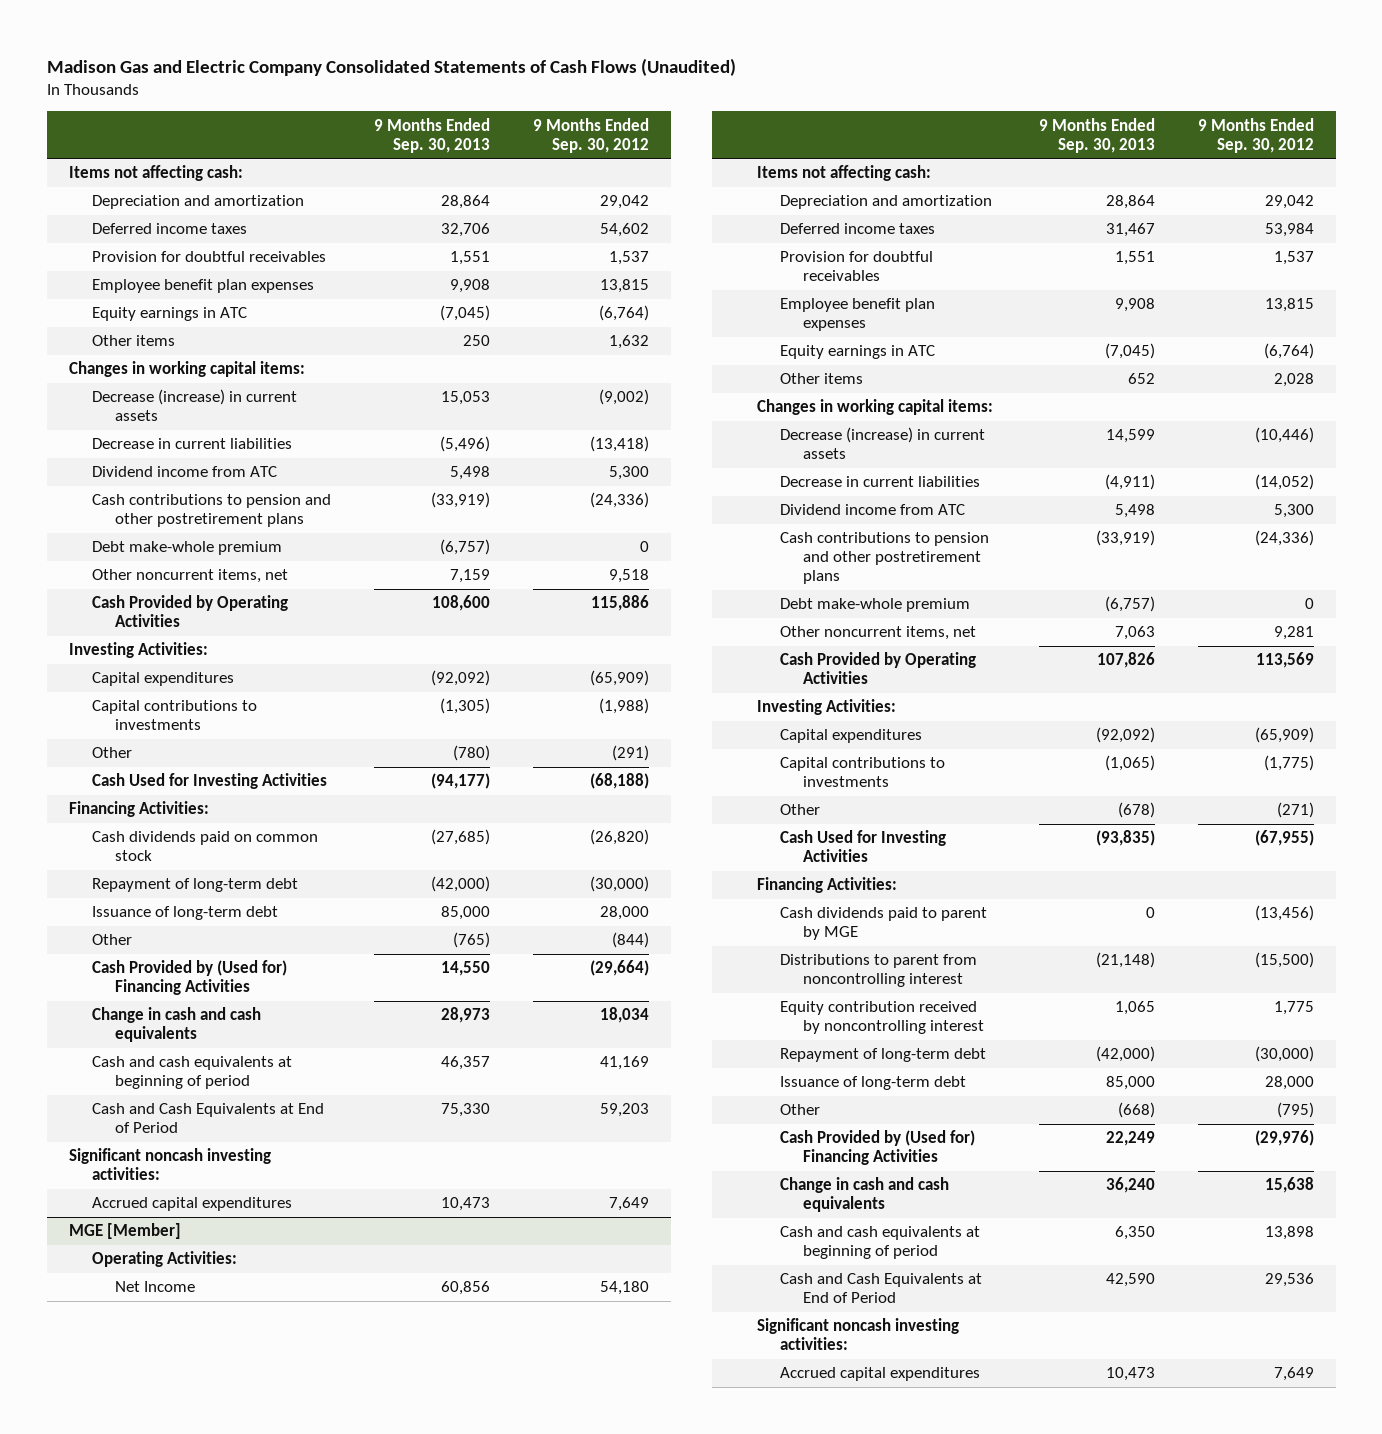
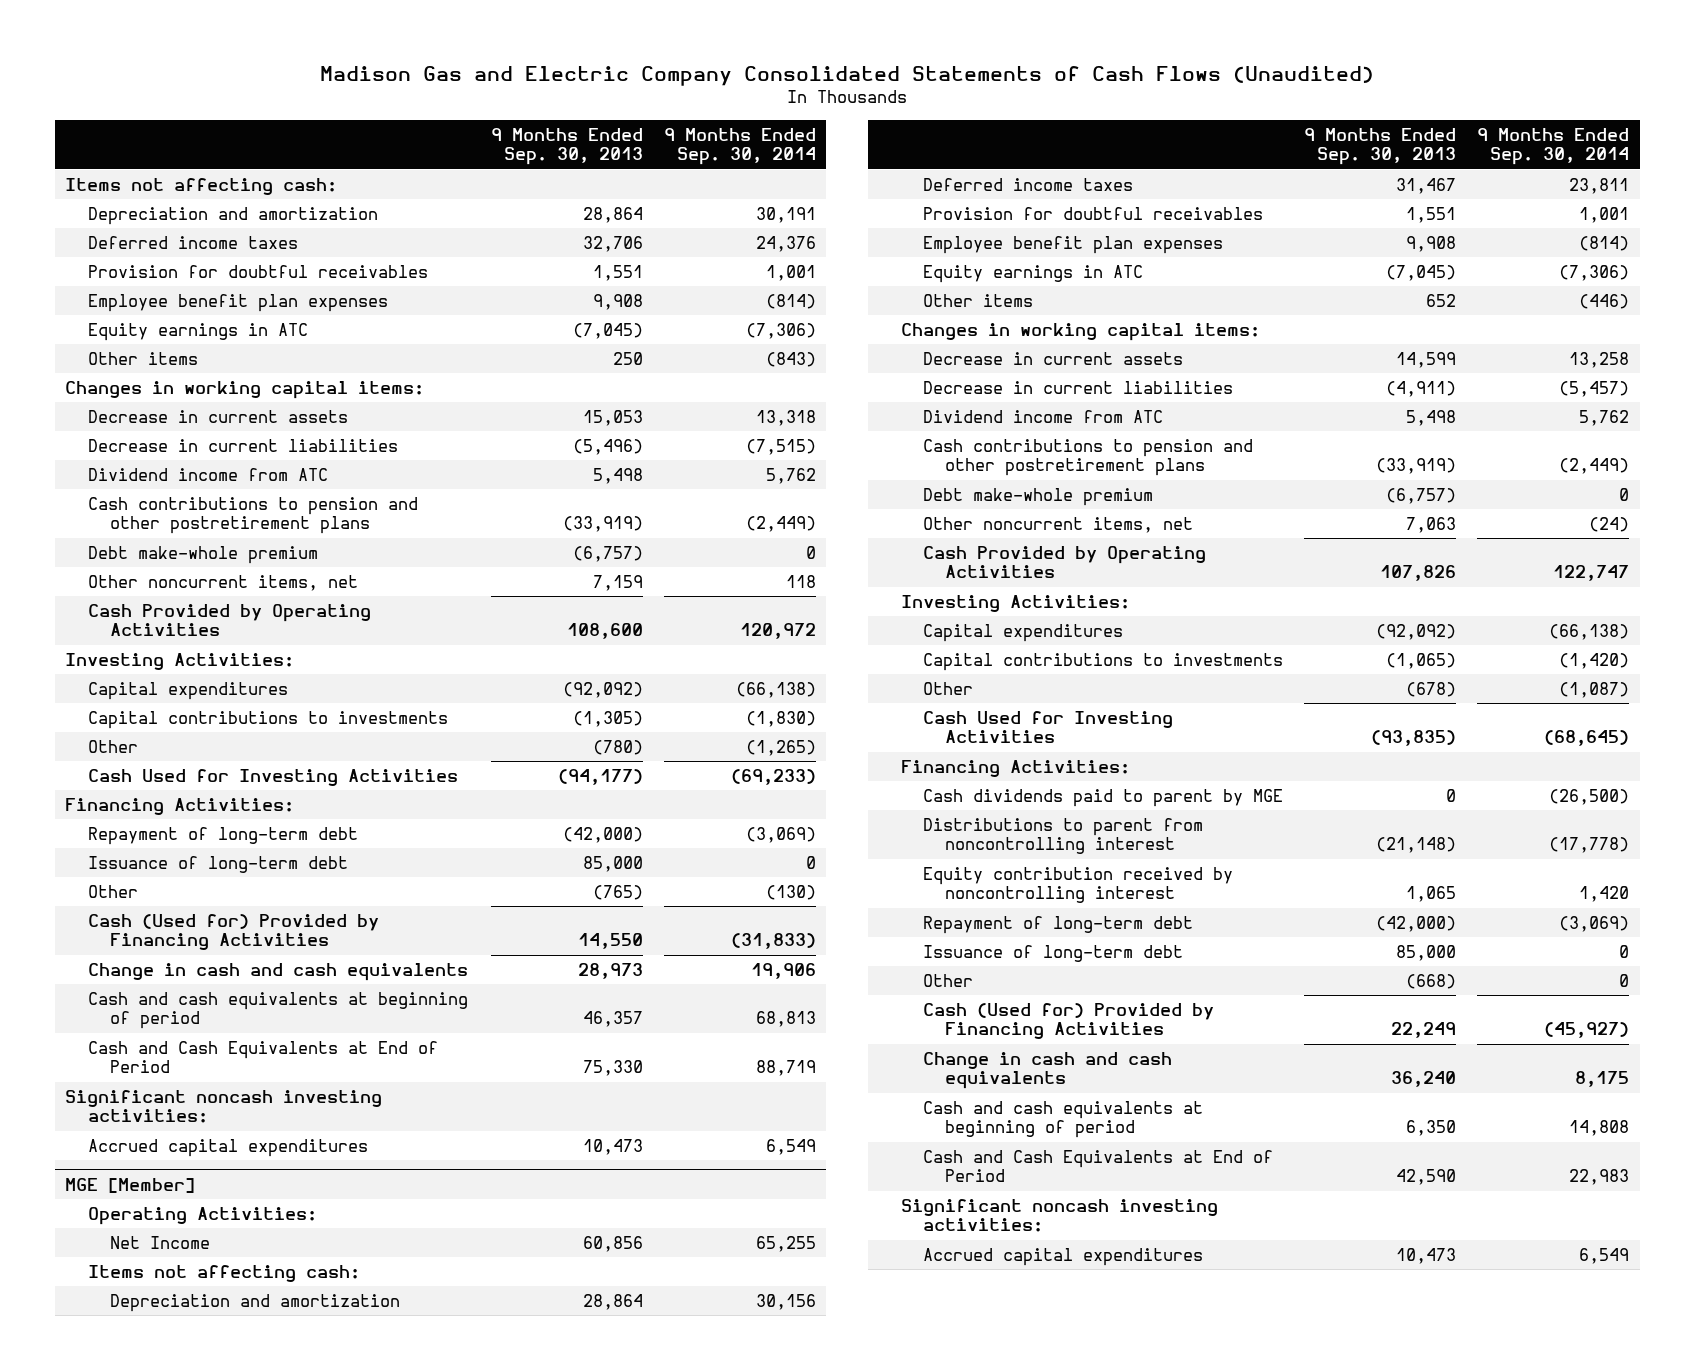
- | 9 Months Ended Sep. 30, 2013 | 9 Months Ended Sep. 30, 2012
+ | 9 Months Ended Sep. 30, 2013 | 9 Months Ended Sep. 30, 2014
- Decrease (increase) in current assets | 15,053 | (9,002)
+ Decrease in current assets | 15,053 | 13,318
- Cash dividends paid on common stock | (27,685) | (26,820)
- Cash Provided by (Used for) Financing Activities | 14,550 | (29,664)
+ Cash (Used for) Provided by Financing Activities | 14,550 | (31,833)
@ MGE [Member]
- Decrease (increase) in current assets | 14,599 | (10,446)
+ Decrease in current assets | 14,599 | 13,258
- Cash Provided by (Used for) Financing Activities | 22,249 | (29,976)
+ Cash (Used for) Provided by Financing Activities | 22,249 | (45,927)

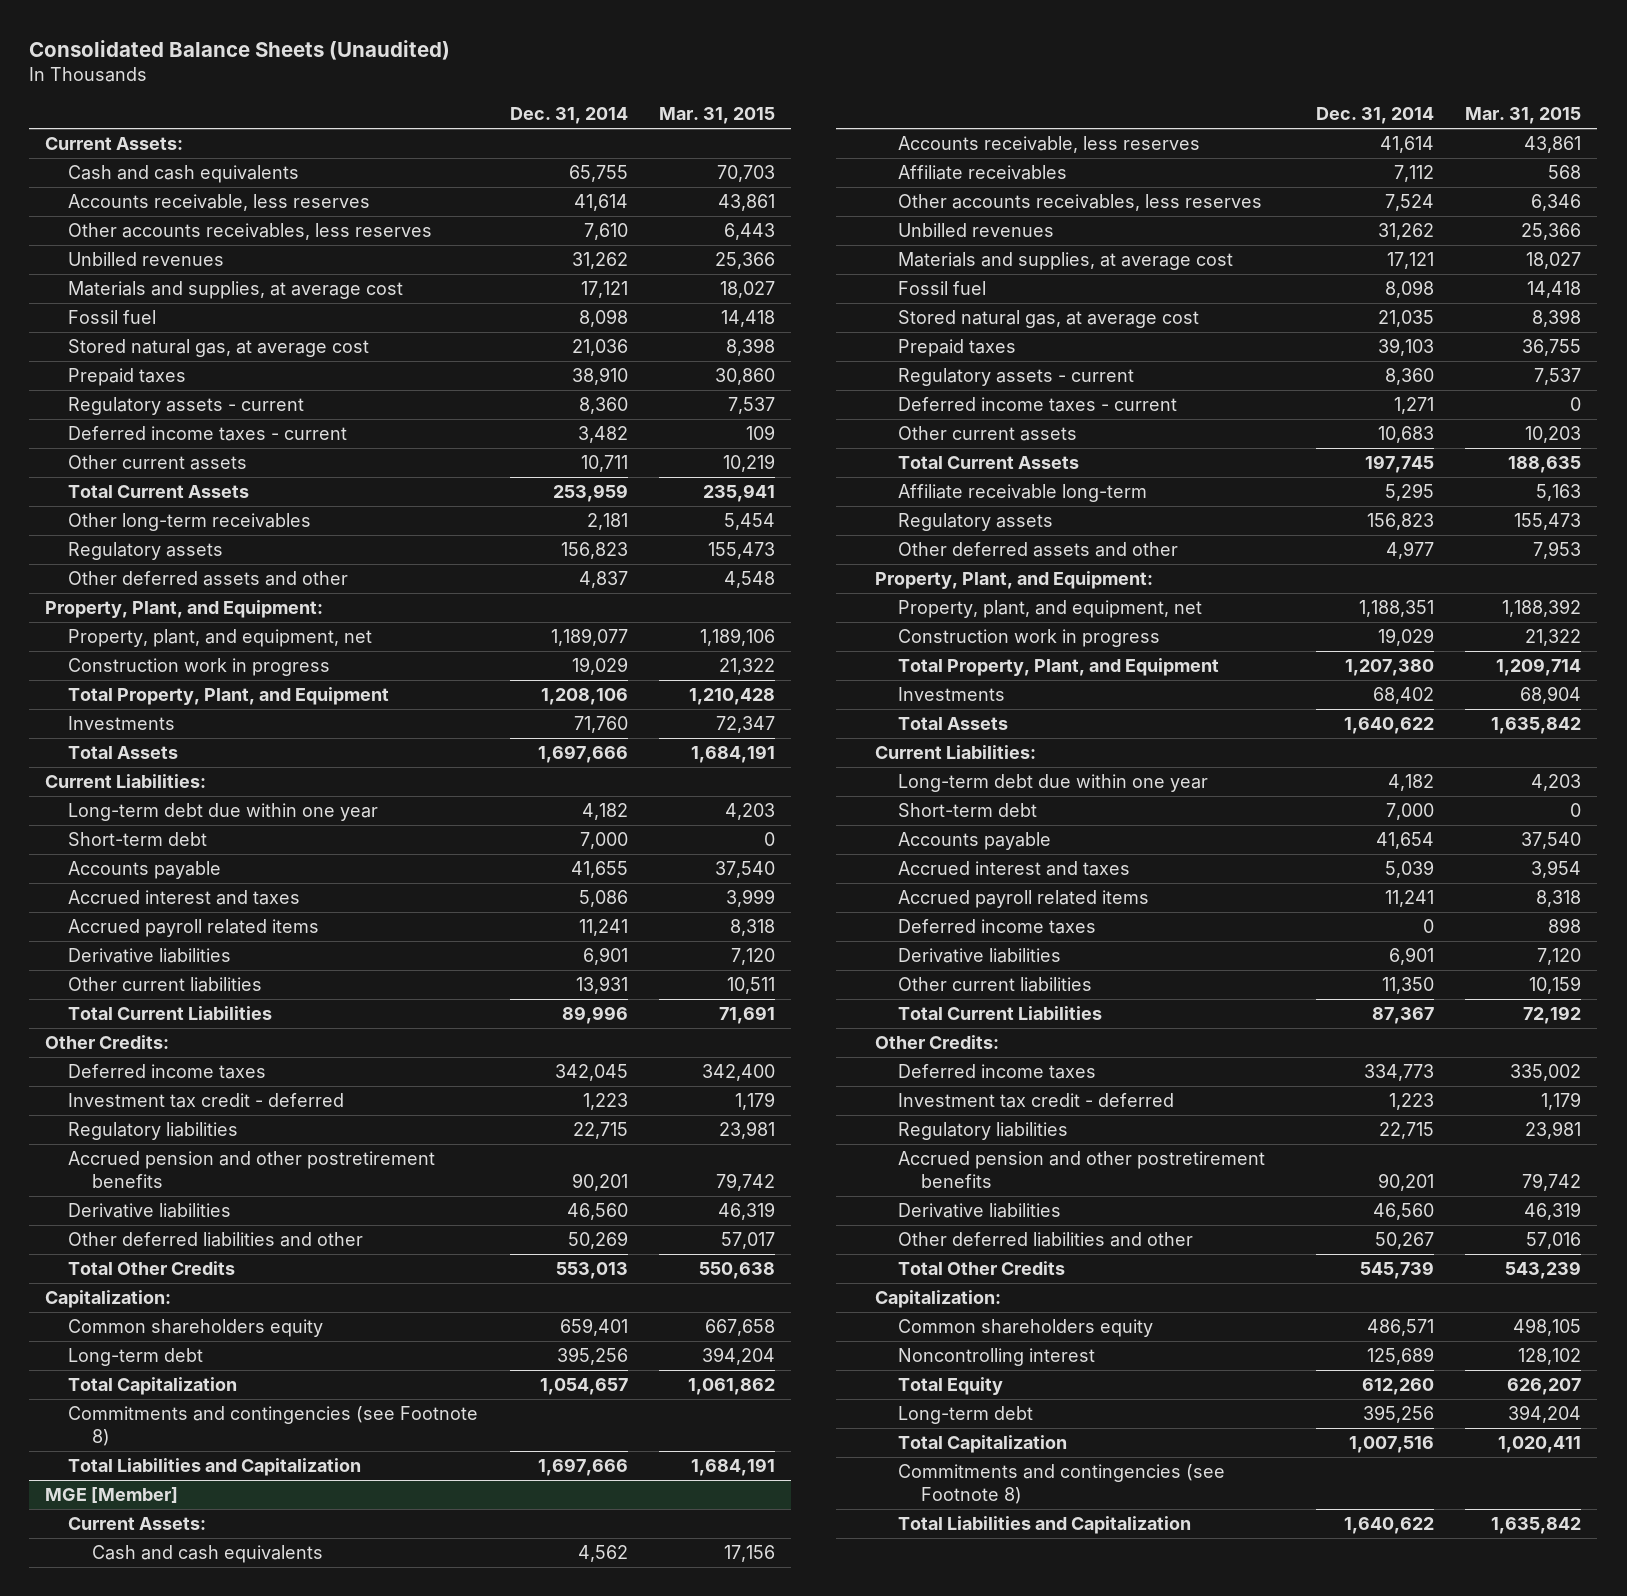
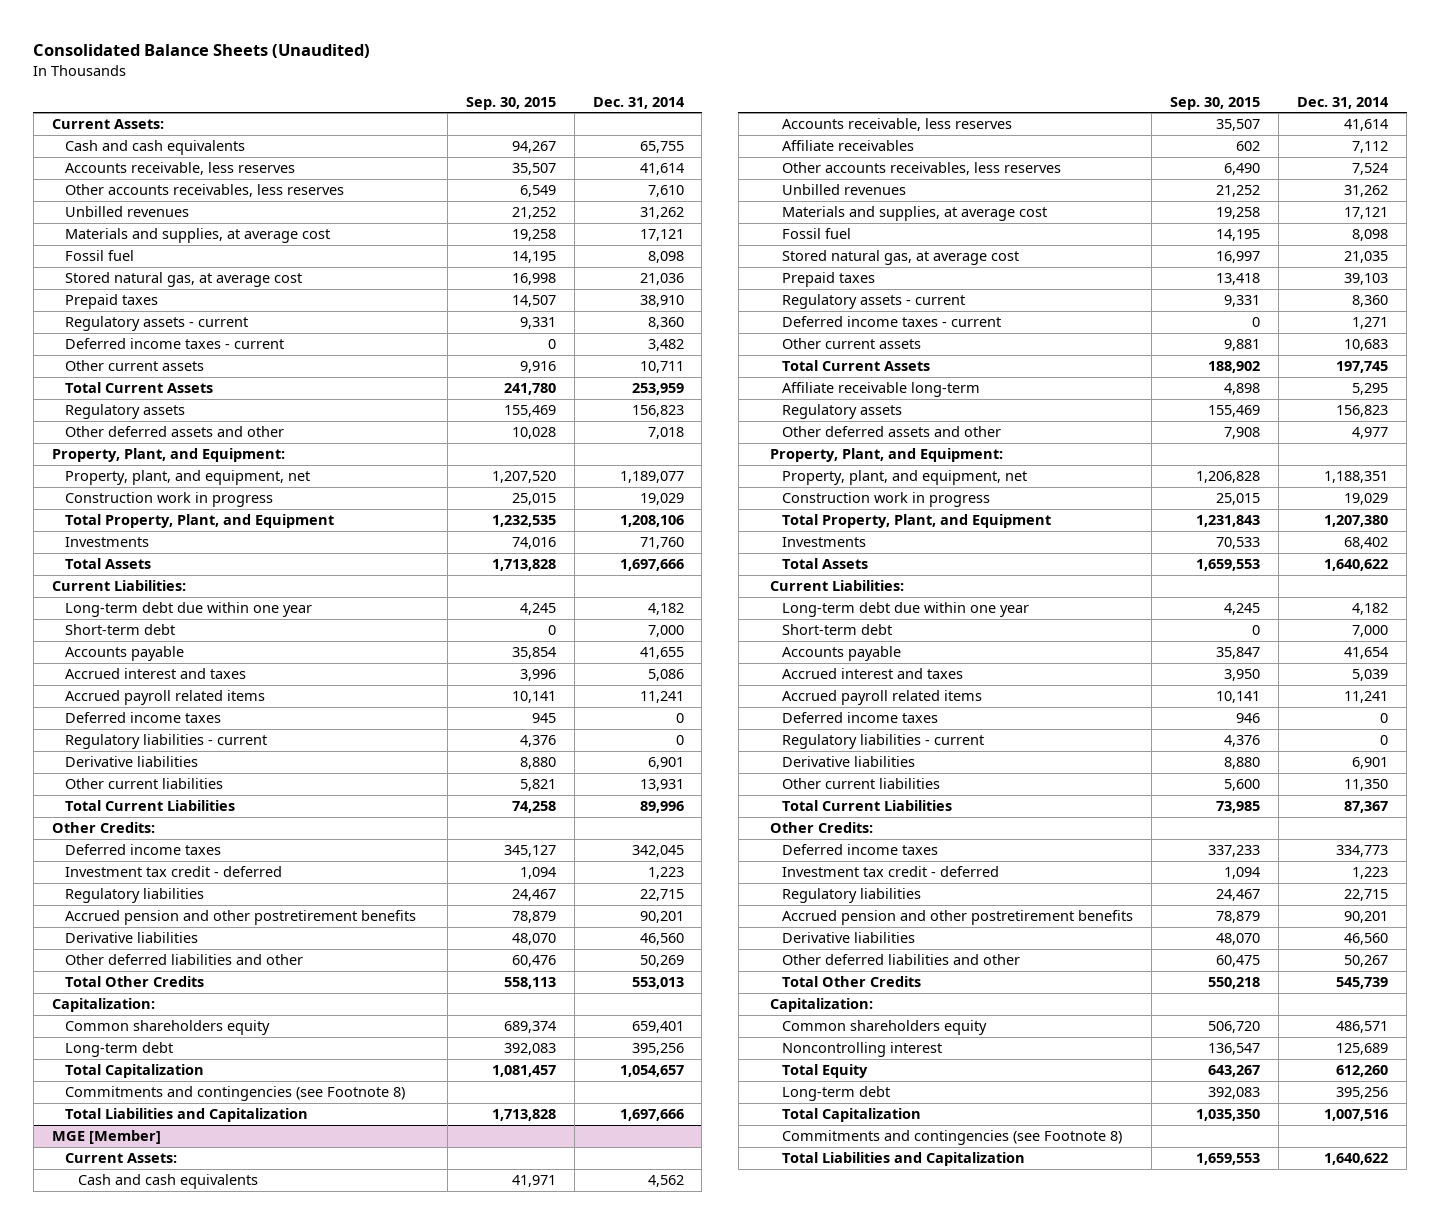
- | Dec. 31, 2014 | Mar. 31, 2015
+ | Sep. 30, 2015 | Dec. 31, 2014
- Other long-term receivables | 2,181 | 5,454
- Other deferred assets and other | 4,837 | 4,548
+ Other deferred assets and other | 10,028 | 7,018
+ Deferred income taxes | 945 | 0
+ Regulatory liabilities - current | 4,376 | 0
@ MGE [Member]
+ Regulatory liabilities - current | 4,376 | 0

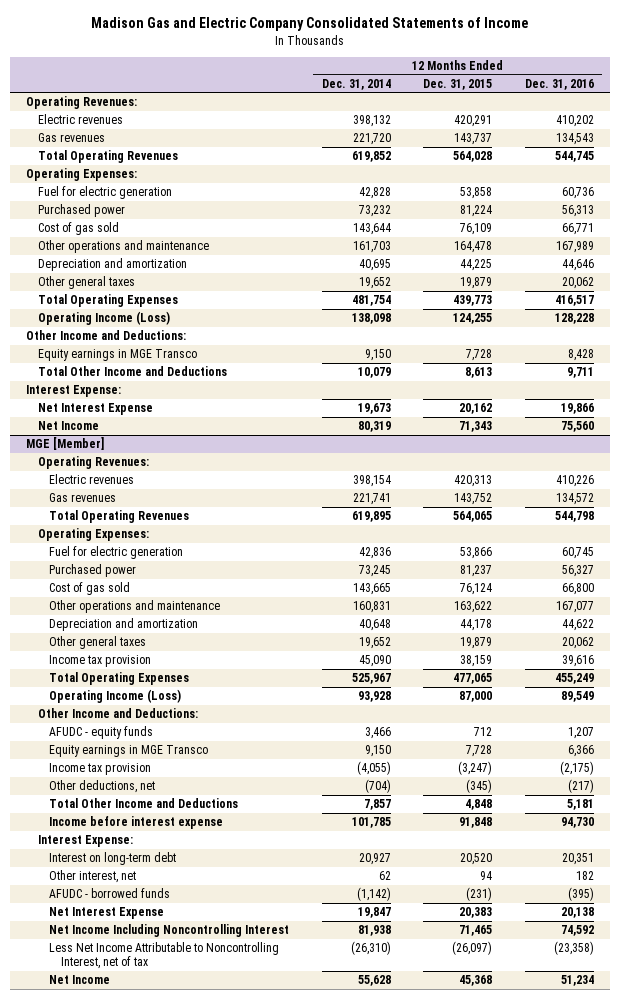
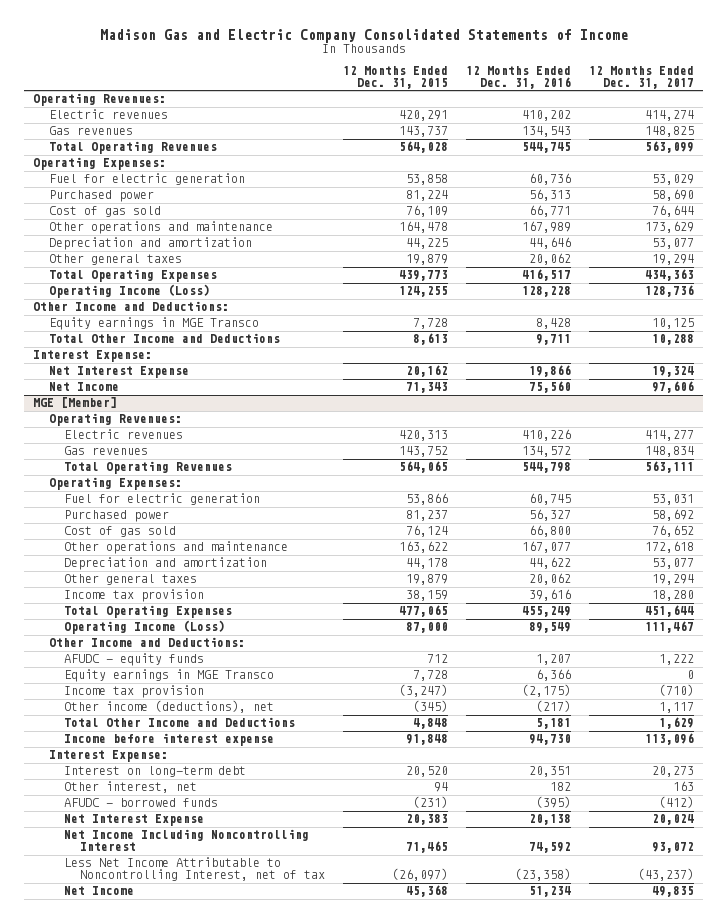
- | 12 Months Ended Dec. 31, 2014 | 12 Months Ended Dec. 31, 2015 | 12 Months Ended Dec. 31, 2016
+ | 12 Months Ended Dec. 31, 2015 | 12 Months Ended Dec. 31, 2016 | 12 Months Ended Dec. 31, 2017
@ MGE [Member]
- Other deductions, net | (704) | (345) | (217)
+ Other income (deductions), net | (345) | (217) | 1,117

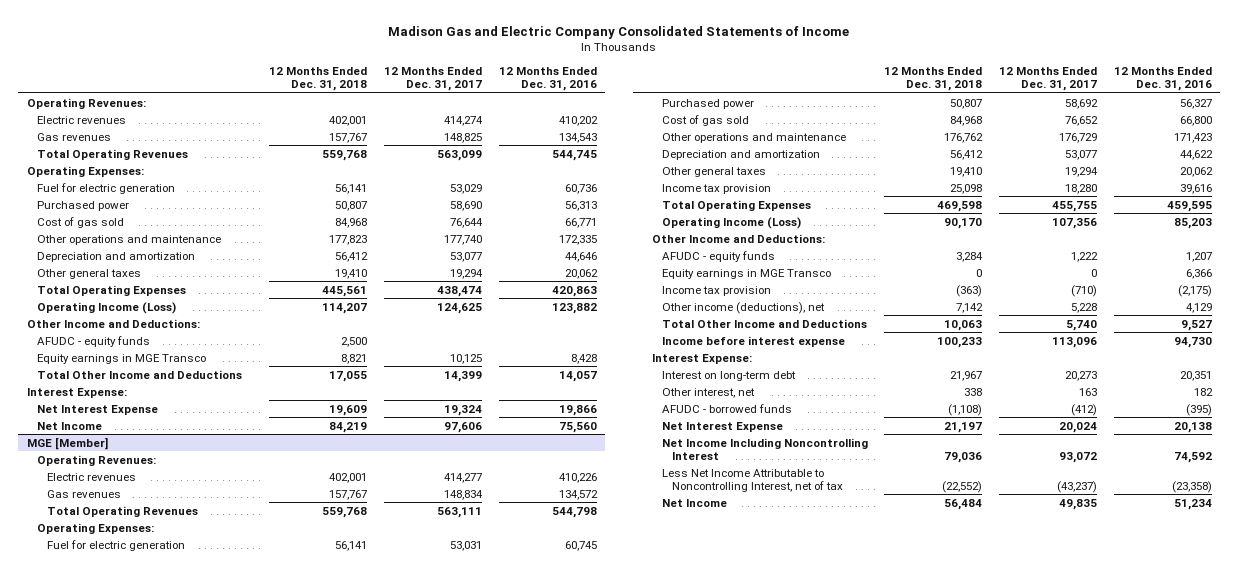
- | 12 Months Ended Dec. 31, 2015 | 12 Months Ended Dec. 31, 2016 | 12 Months Ended Dec. 31, 2017
+ | 12 Months Ended Dec. 31, 2018 | 12 Months Ended Dec. 31, 2017 | 12 Months Ended Dec. 31, 2016
- Other operations and maintenance | 164,478 | 167,989 | 173,629
+ Other operations and maintenance | 177,823 | 177,740 | 172,335
- Total Operating Expenses | 439,773 | 416,517 | 434,363
- Operating Income (Loss) | 124,255 | 128,228 | 128,736
+ Total Operating Expenses | 445,561 | 438,474 | 420,863
+ Operating Income (Loss) | 114,207 | 124,625 | 123,882
+ AFUDC - equity funds | 2,500 | |
- Total Other Income and Deductions | 8,613 | 9,711 | 10,288
+ Total Other Income and Deductions | 17,055 | 14,399 | 14,057
@ MGE [Member]
- Other operations and maintenance | 163,622 | 167,077 | 172,618
+ Other operations and maintenance | 176,762 | 176,729 | 171,423
- Total Operating Expenses | 477,065 | 455,249 | 451,644
- Operating Income (Loss) | 87,000 | 89,549 | 111,467
+ Total Operating Expenses | 469,598 | 455,755 | 459,595
+ Operating Income (Loss) | 90,170 | 107,356 | 85,203
- Other income (deductions), net | (345) | (217) | 1,117
- Total Other Income and Deductions | 4,848 | 5,181 | 1,629
+ Other income (deductions), net | 7,142 | 5,228 | 4,129
+ Total Other Income and Deductions | 10,063 | 5,740 | 9,527

